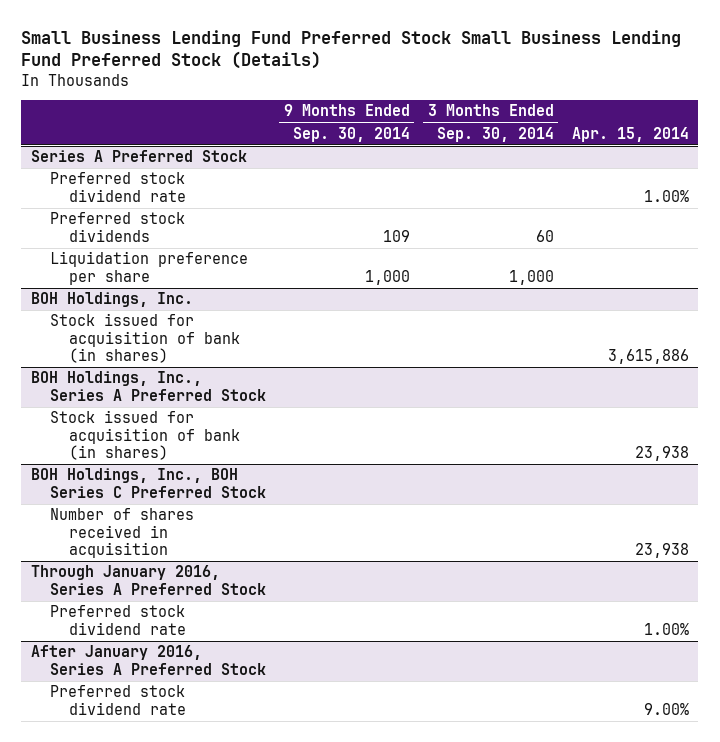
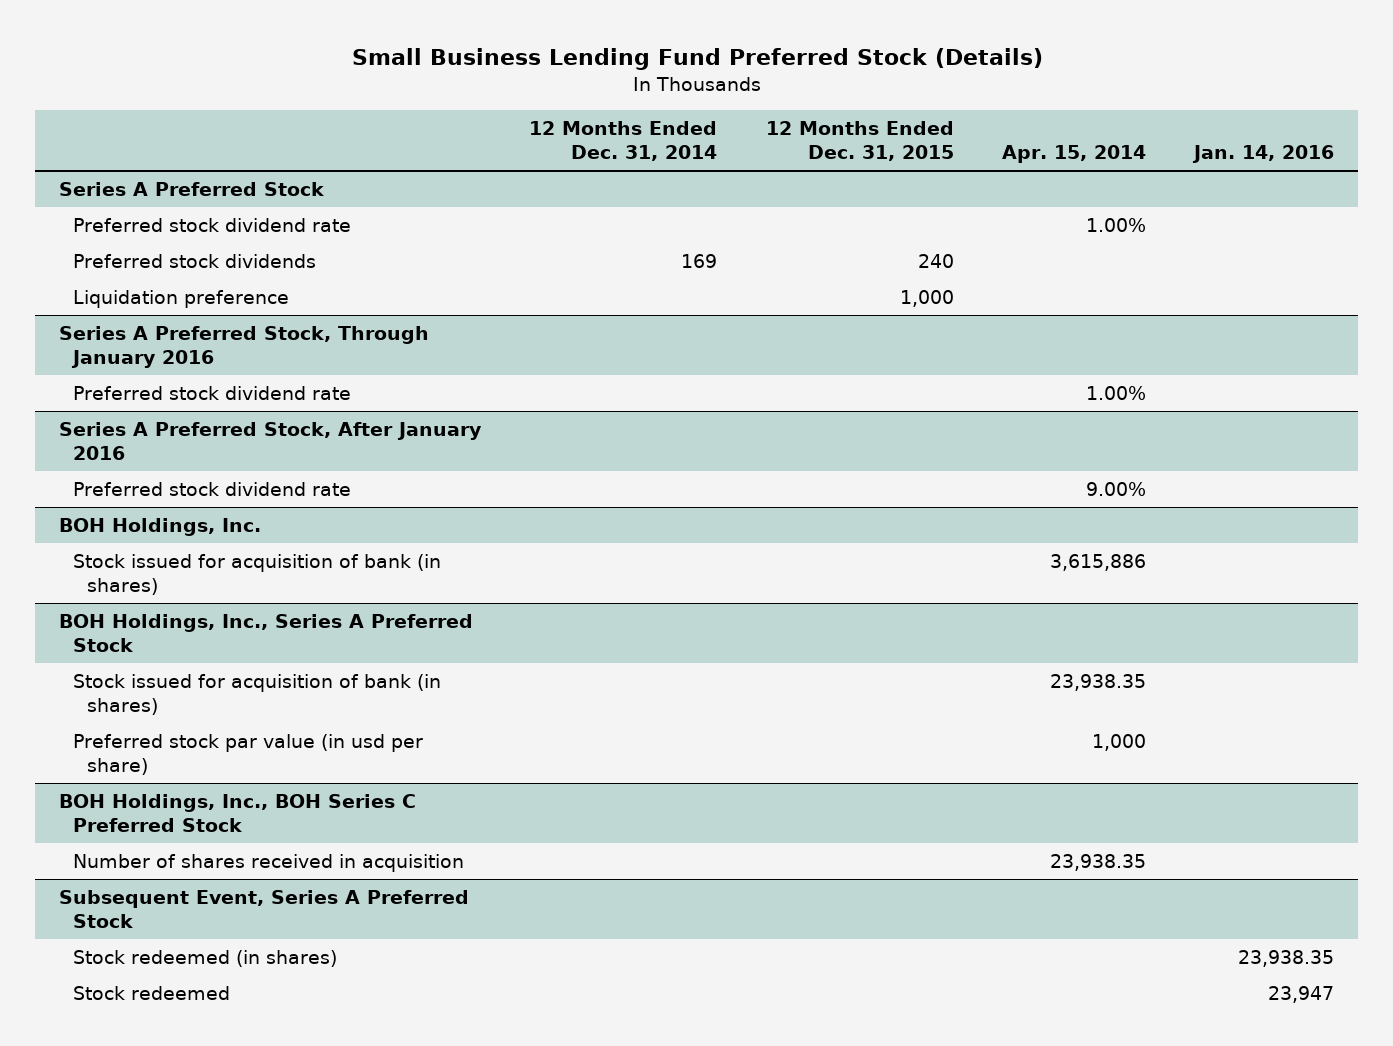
- Small Business Lending Fund Preferred Stock Small Business Lending Fund Preferred Stock (Details)
+ Small Business Lending Fund Preferred Stock (Details)
- | 9 Months Ended Sep. 30, 2014 | 3 Months Ended Sep. 30, 2014 | Apr. 15, 2014
+ | 12 Months Ended Dec. 31, 2014 | 12 Months Ended Dec. 31, 2015 | Apr. 15, 2014 | Jan. 14, 2016
@ Series A Preferred Stock
- Liquidation preference per share | 1,000 | 1,000 |
+ Liquidation preference | | 1,000 | |
+ Series A Preferred Stock, Through January 2016
+ Preferred stock dividend rate | | | 1.00% |
+ Series A Preferred Stock, After January 2016
+ Preferred stock dividend rate | | | 9.00% |
@ BOH Holdings, Inc., Series A Preferred Stock
- Stock issued for acquisition of bank (in shares) | | | 23,938
+ Stock issued for acquisition of bank (in shares) | | | 23,938.35 |
+ Preferred stock par value (in usd per share) | | | 1,000 |
@ BOH Holdings, Inc., BOH Series C Preferred Stock
- Number of shares received in acquisition | | | 23,938
- Through January 2016, Series A Preferred Stock
- Preferred stock dividend rate | | | 1.00%
- After January 2016, Series A Preferred Stock
- Preferred stock dividend rate | | | 9.00%
@ BOH Holdings, Inc., BOH Series C Preferred Stock
+ Number of shares received in acquisition | | | 23,938.35 |
+ Subsequent Event, Series A Preferred Stock
+ Stock redeemed (in shares) | | | | 23,938.35
+ Stock redeemed | | | | 23,947

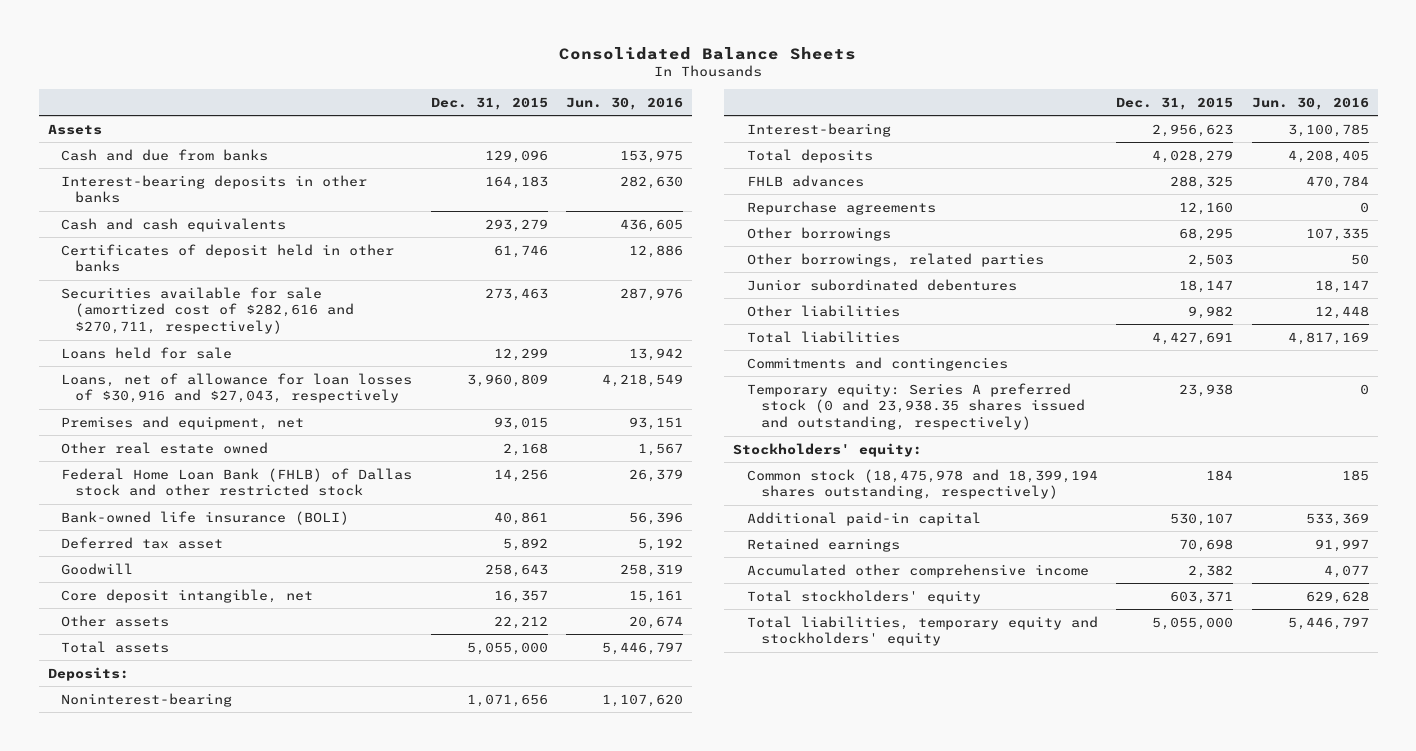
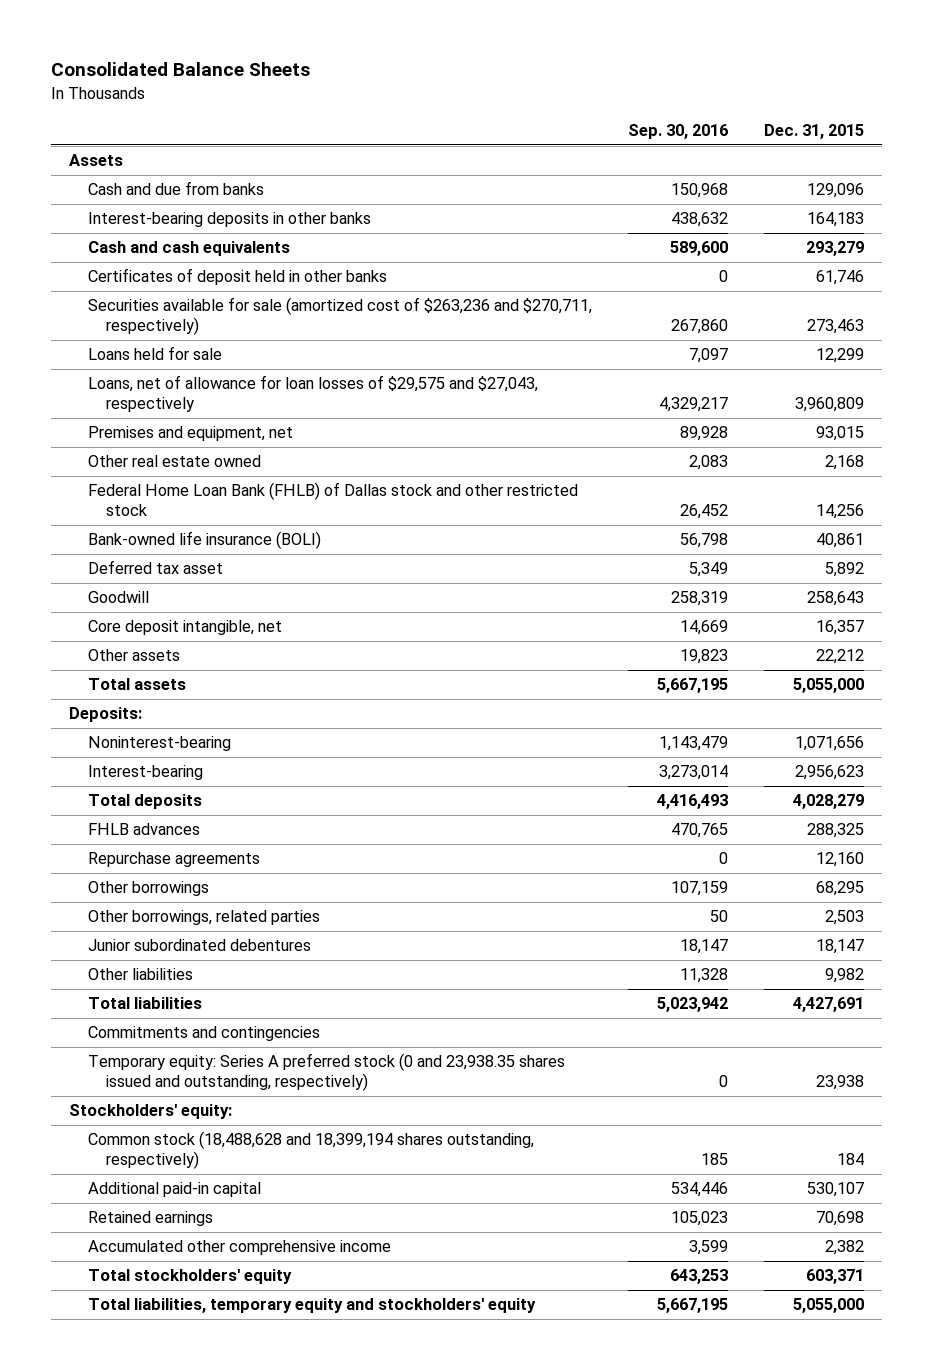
- | Dec. 31, 2015 | Jun. 30, 2016
+ | Sep. 30, 2016 | Dec. 31, 2015
- Securities available for sale (amortized cost of $282,616 and $270,711, respectively) | 273,463 | 287,976
+ Securities available for sale (amortized cost of $263,236 and $270,711, respectively) | 267,860 | 273,463
- Loans, net of allowance for loan losses of $30,916 and $27,043, respectively | 3,960,809 | 4,218,549
+ Loans, net of allowance for loan losses of $29,575 and $27,043, respectively | 4,329,217 | 3,960,809
- Common stock (18,475,978 and 18,399,194 shares outstanding, respectively) | 184 | 185
+ Common stock (18,488,628 and 18,399,194 shares outstanding, respectively) | 185 | 184

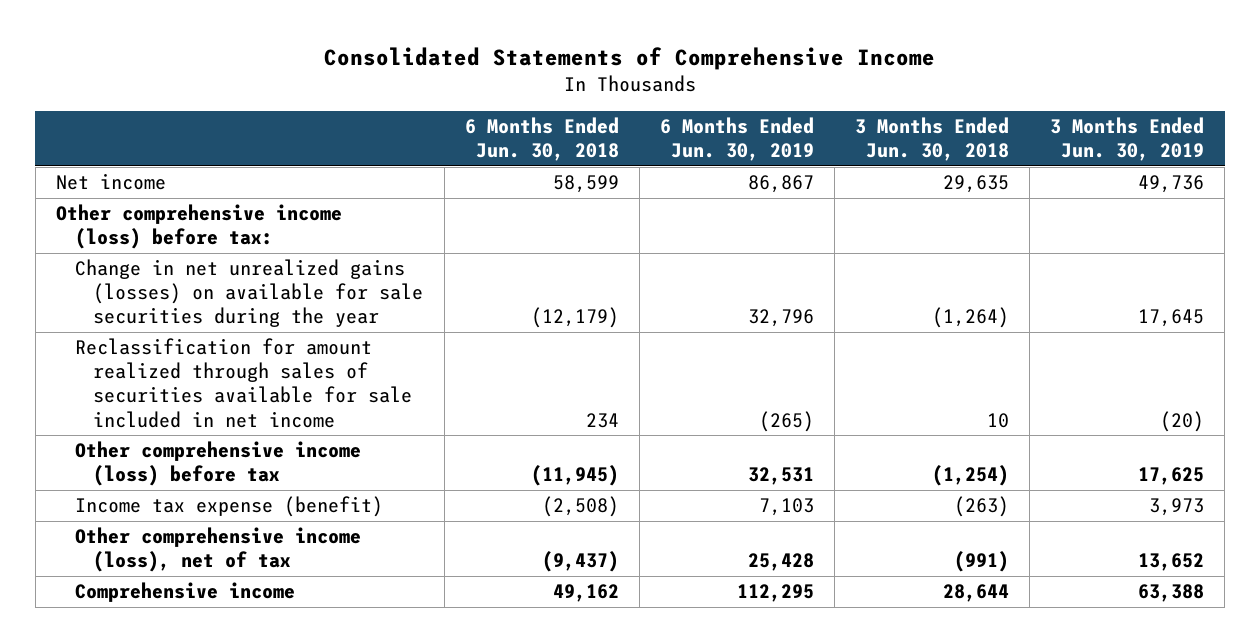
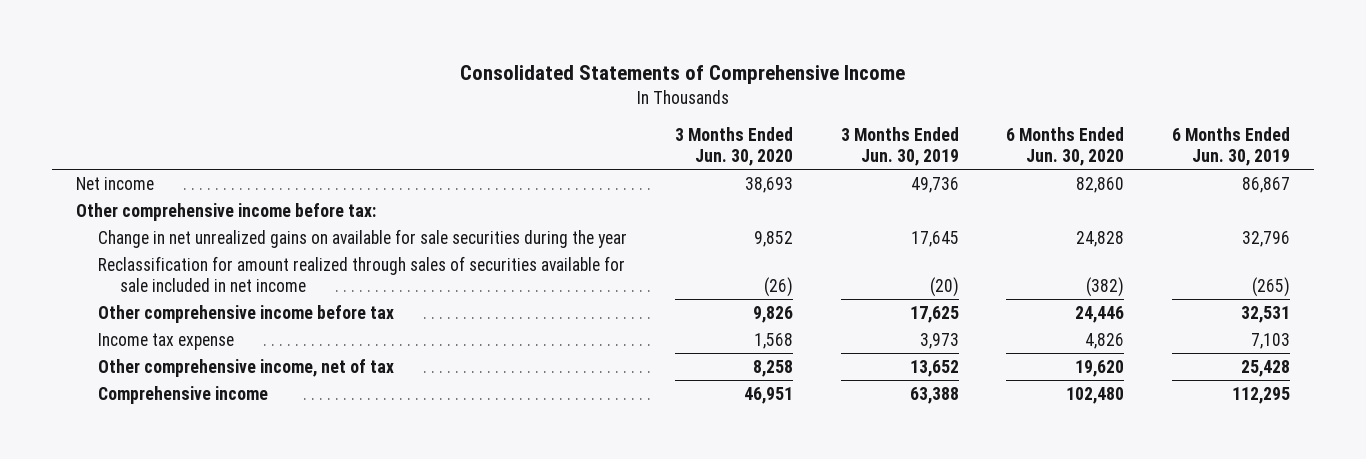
- | 6 Months Ended Jun. 30, 2018 | 6 Months Ended Jun. 30, 2019 | 3 Months Ended Jun. 30, 2018 | 3 Months Ended Jun. 30, 2019
+ | 3 Months Ended Jun. 30, 2020 | 3 Months Ended Jun. 30, 2019 | 6 Months Ended Jun. 30, 2020 | 6 Months Ended Jun. 30, 2019
- Other comprehensive income (loss) before tax:
- Change in net unrealized gains (losses) on available for sale securities during the year | (12,179) | 32,796 | (1,264) | 17,645
+ Other comprehensive income before tax:
+ Change in net unrealized gains on available for sale securities during the year | 9,852 | 17,645 | 24,828 | 32,796
- Other comprehensive income (loss) before tax | (11,945) | 32,531 | (1,254) | 17,625
- Income tax expense (benefit) | (2,508) | 7,103 | (263) | 3,973
- Other comprehensive income (loss), net of tax | (9,437) | 25,428 | (991) | 13,652
+ Other comprehensive income before tax | 9,826 | 17,625 | 24,446 | 32,531
+ Income tax expense | 1,568 | 3,973 | 4,826 | 7,103
+ Other comprehensive income, net of tax | 8,258 | 13,652 | 19,620 | 25,428

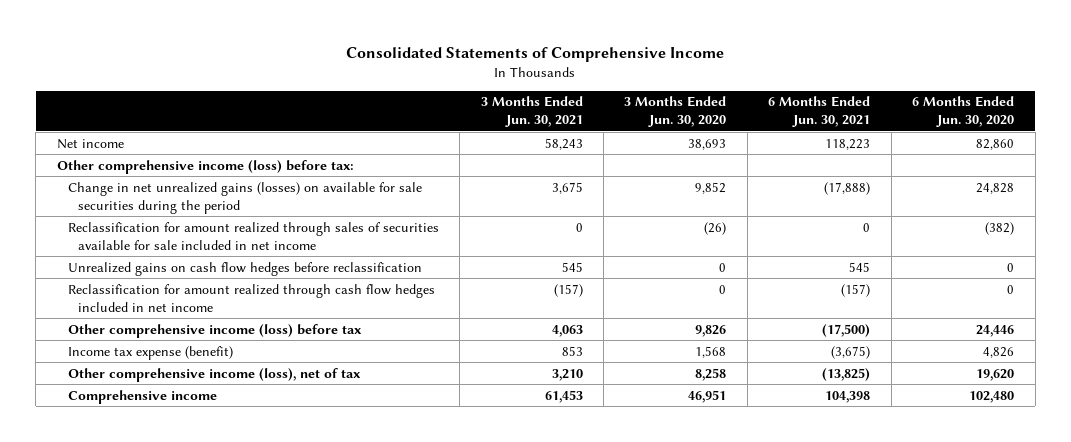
- | 3 Months Ended Jun. 30, 2020 | 3 Months Ended Jun. 30, 2019 | 6 Months Ended Jun. 30, 2020 | 6 Months Ended Jun. 30, 2019
+ | 3 Months Ended Jun. 30, 2021 | 3 Months Ended Jun. 30, 2020 | 6 Months Ended Jun. 30, 2021 | 6 Months Ended Jun. 30, 2020
- Other comprehensive income before tax:
- Change in net unrealized gains on available for sale securities during the year | 9,852 | 17,645 | 24,828 | 32,796
+ Other comprehensive income (loss) before tax:
+ Change in net unrealized gains (losses) on available for sale securities during the period | 3,675 | 9,852 | (17,888) | 24,828
- Other comprehensive income before tax | 9,826 | 17,625 | 24,446 | 32,531
- Income tax expense | 1,568 | 3,973 | 4,826 | 7,103
- Other comprehensive income, net of tax | 8,258 | 13,652 | 19,620 | 25,428
+ Unrealized gains on cash flow hedges before reclassification | 545 | 0 | 545 | 0
+ Reclassification for amount realized through cash flow hedges included in net income | (157) | 0 | (157) | 0
+ Other comprehensive income (loss) before tax | 4,063 | 9,826 | (17,500) | 24,446
+ Income tax expense (benefit) | 853 | 1,568 | (3,675) | 4,826
+ Other comprehensive income (loss), net of tax | 3,210 | 8,258 | (13,825) | 19,620

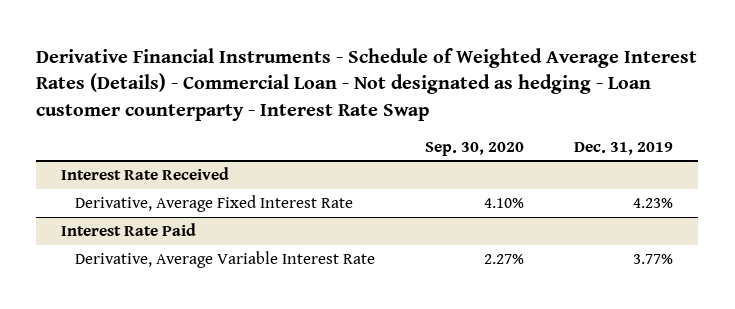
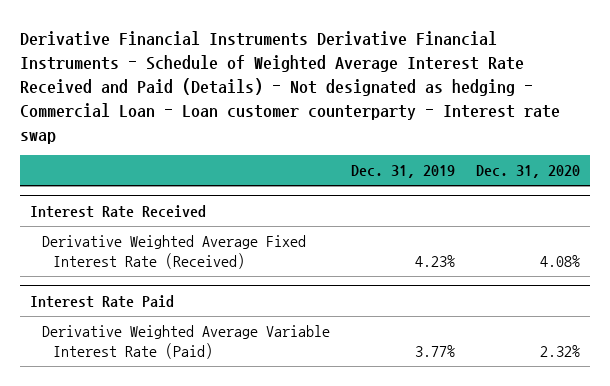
- Derivative Financial Instruments - Schedule of Weighted Average Interest Rates (Details) - Commercial Loan - Not designated as hedging - Loan customer counterparty - Interest Rate Swap
+ Derivative Financial Instruments Derivative Financial Instruments - Schedule of Weighted Average Interest Rate Received and Paid (Details) - Not designated as hedging - Commercial Loan - Loan customer counterparty - Interest rate swap
- | Sep. 30, 2020 | Dec. 31, 2019
+ | Dec. 31, 2019 | Dec. 31, 2020
@ Interest Rate Received
- Derivative, Average Fixed Interest Rate | 4.10% | 4.23%
+ Derivative Weighted Average Fixed Interest Rate (Received) | 4.23% | 4.08%
@ Interest Rate Paid
- Derivative, Average Variable Interest Rate | 2.27% | 3.77%
+ Derivative Weighted Average Variable Interest Rate (Paid) | 3.77% | 2.32%

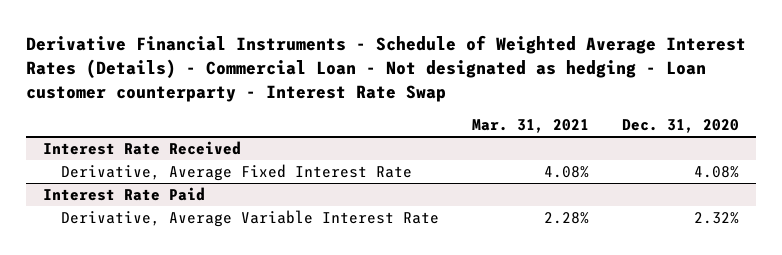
- Derivative Financial Instruments Derivative Financial Instruments - Schedule of Weighted Average Interest Rate Received and Paid (Details) - Not designated as hedging - Commercial Loan - Loan customer counterparty - Interest rate swap
+ Derivative Financial Instruments - Schedule of Weighted Average Interest Rates (Details) - Commercial Loan - Not designated as hedging - Loan customer counterparty - Interest Rate Swap
- | Dec. 31, 2019 | Dec. 31, 2020
+ | Mar. 31, 2021 | Dec. 31, 2020
@ Interest Rate Received
- Derivative Weighted Average Fixed Interest Rate (Received) | 4.23% | 4.08%
+ Derivative, Average Fixed Interest Rate | 4.08% | 4.08%
@ Interest Rate Paid
- Derivative Weighted Average Variable Interest Rate (Paid) | 3.77% | 2.32%
+ Derivative, Average Variable Interest Rate | 2.28% | 2.32%

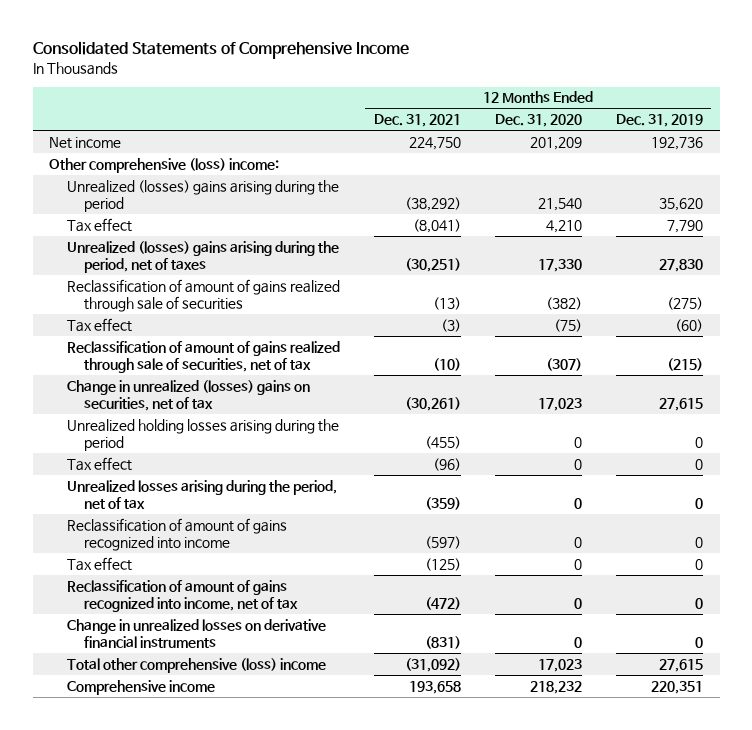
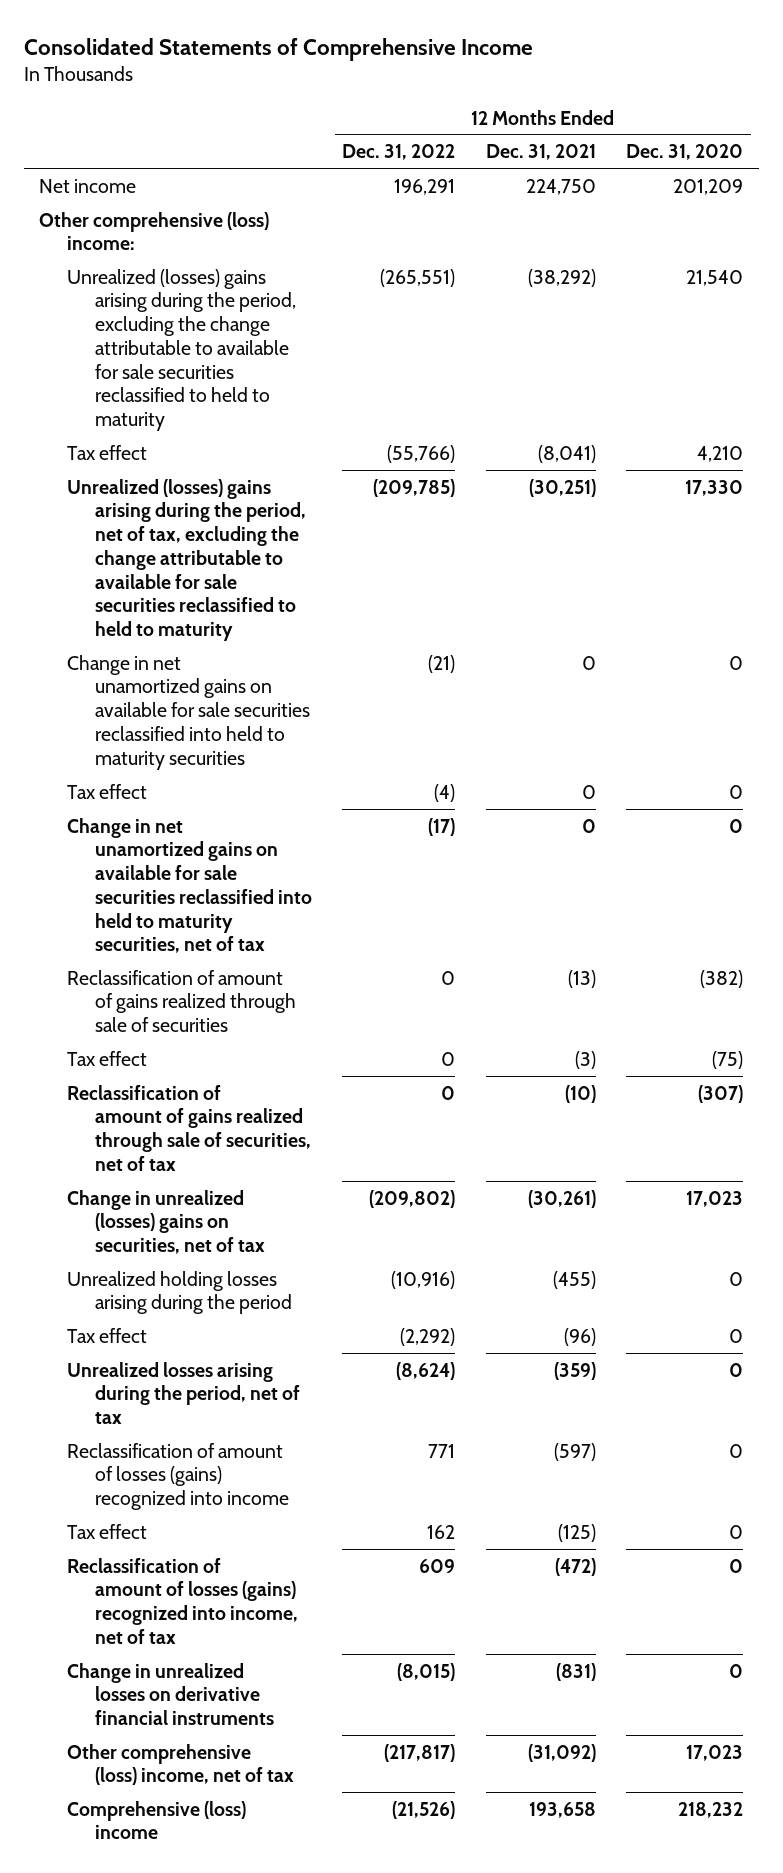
- | 12 Months Ended Dec. 31, 2021 | 12 Months Ended Dec. 31, 2020 | 12 Months Ended Dec. 31, 2019
+ | 12 Months Ended Dec. 31, 2022 | 12 Months Ended Dec. 31, 2021 | 12 Months Ended Dec. 31, 2020
- Unrealized (losses) gains arising during the period | (38,292) | 21,540 | 35,620
+ Unrealized (losses) gains arising during the period, excluding the change attributable to available for sale securities reclassified to held to maturity | (265,551) | (38,292) | 21,540
- Unrealized (losses) gains arising during the period, net of taxes | (30,251) | 17,330 | 27,830
+ Unrealized (losses) gains arising during the period, net of tax, excluding the change attributable to available for sale securities reclassified to held to maturity | (209,785) | (30,251) | 17,330
+ Change in net unamortized gains on available for sale securities reclassified into held to maturity securities | (21) | 0 | 0
+ Tax effect | (4) | 0 | 0
+ Change in net unamortized gains on available for sale securities reclassified into held to maturity securities, net of tax | (17) | 0 | 0
- Reclassification of amount of gains recognized into income | (597) | 0 | 0
+ Reclassification of amount of losses (gains) recognized into income | 771 | (597) | 0
- Reclassification of amount of gains recognized into income, net of tax | (472) | 0 | 0
+ Reclassification of amount of losses (gains) recognized into income, net of tax | 609 | (472) | 0
- Total other comprehensive (loss) income | (31,092) | 17,023 | 27,615
- Comprehensive income | 193,658 | 218,232 | 220,351
+ Other comprehensive (loss) income, net of tax | (217,817) | (31,092) | 17,023
+ Comprehensive (loss) income | (21,526) | 193,658 | 218,232

